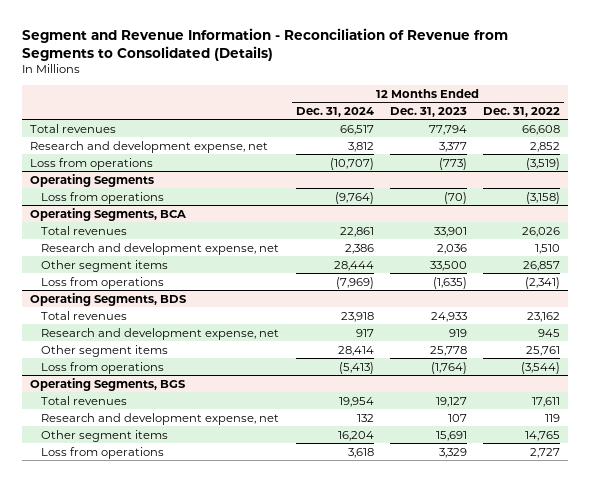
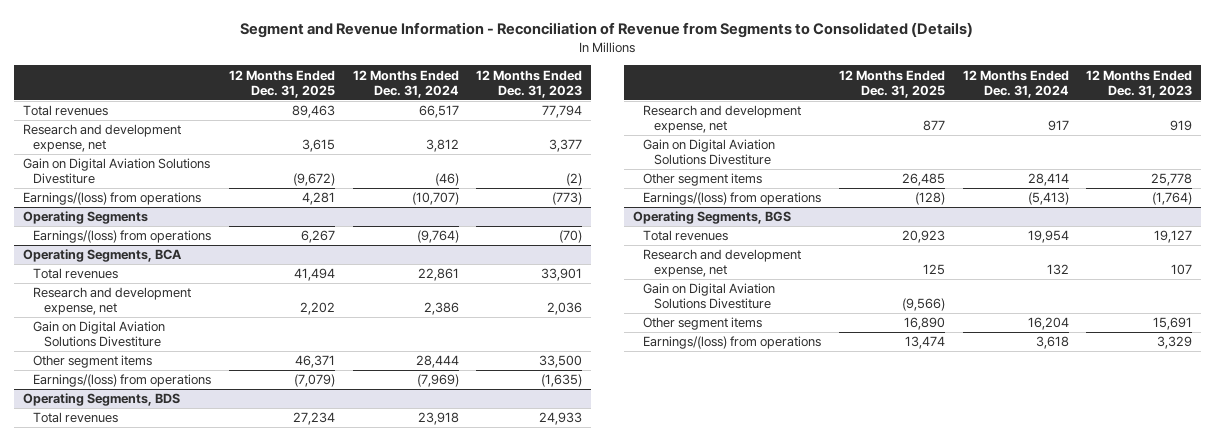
- | 12 Months Ended Dec. 31, 2024 | 12 Months Ended Dec. 31, 2023 | 12 Months Ended Dec. 31, 2022
+ | 12 Months Ended Dec. 31, 2025 | 12 Months Ended Dec. 31, 2024 | 12 Months Ended Dec. 31, 2023
- Loss from operations | (10,707) | (773) | (3,519)
+ Gain on Digital Aviation Solutions Divestiture | (9,672) | (46) | (2)
+ Earnings/(loss) from operations | 4,281 | (10,707) | (773)
@ Operating Segments
- Loss from operations | (9,764) | (70) | (3,158)
+ Earnings/(loss) from operations | 6,267 | (9,764) | (70)
@ Operating Segments, BCA
+ Gain on Digital Aviation Solutions Divestiture
- Loss from operations | (7,969) | (1,635) | (2,341)
+ Earnings/(loss) from operations | (7,079) | (7,969) | (1,635)
@ Operating Segments, BDS
+ Gain on Digital Aviation Solutions Divestiture
- Loss from operations | (5,413) | (1,764) | (3,544)
+ Earnings/(loss) from operations | (128) | (5,413) | (1,764)
@ Operating Segments, BGS
+ Gain on Digital Aviation Solutions Divestiture | (9,566) | |
- Loss from operations | 3,618 | 3,329 | 2,727
+ Earnings/(loss) from operations | 13,474 | 3,618 | 3,329

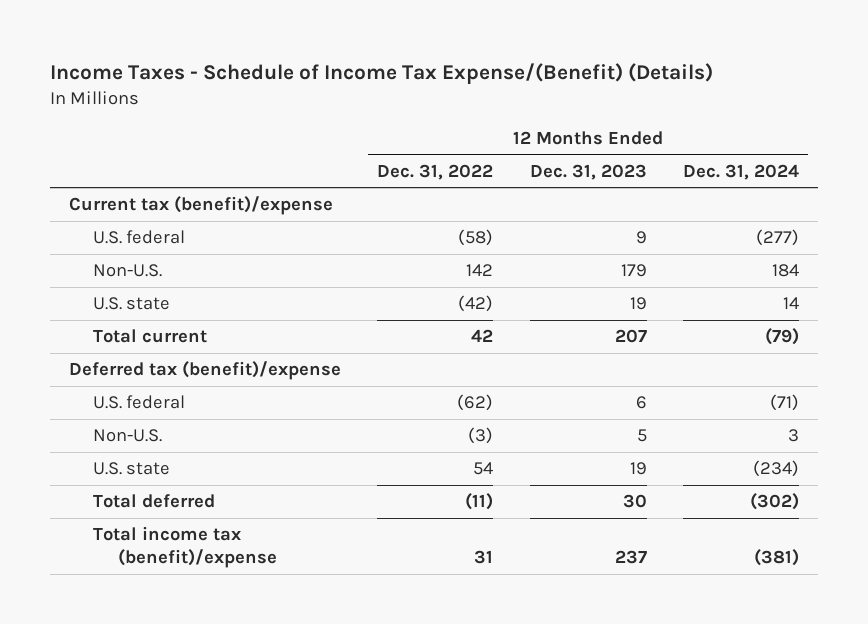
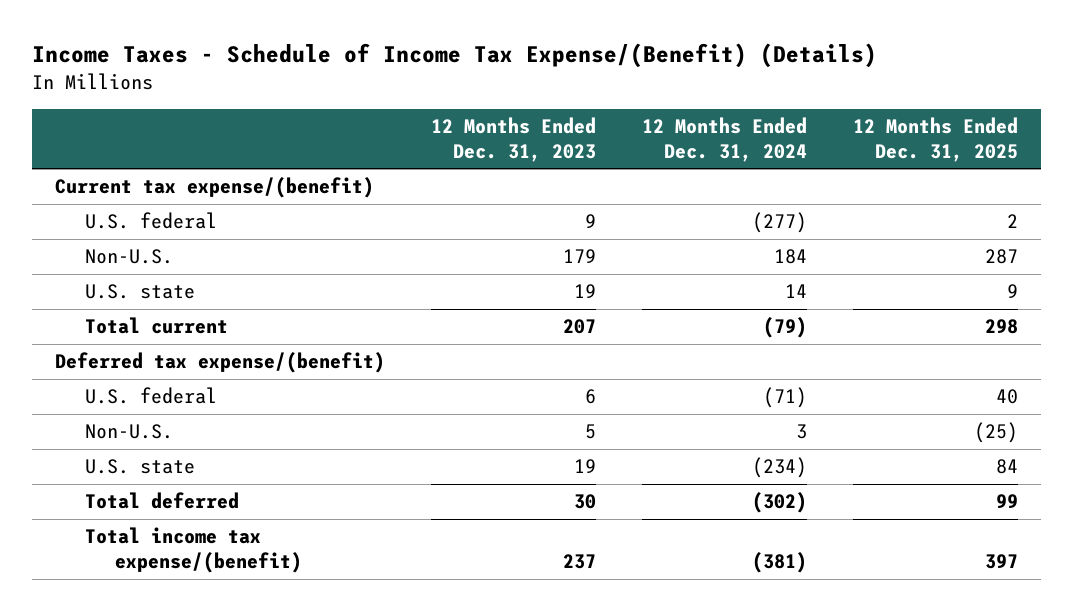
- | 12 Months Ended Dec. 31, 2022 | 12 Months Ended Dec. 31, 2023 | 12 Months Ended Dec. 31, 2024
+ | 12 Months Ended Dec. 31, 2023 | 12 Months Ended Dec. 31, 2024 | 12 Months Ended Dec. 31, 2025
- Current tax (benefit)/expense
+ Current tax expense/(benefit)
- Deferred tax (benefit)/expense
+ Deferred tax expense/(benefit)
- Total income tax (benefit)/expense | 31 | 237 | (381)
+ Total income tax expense/(benefit) | 237 | (381) | 397

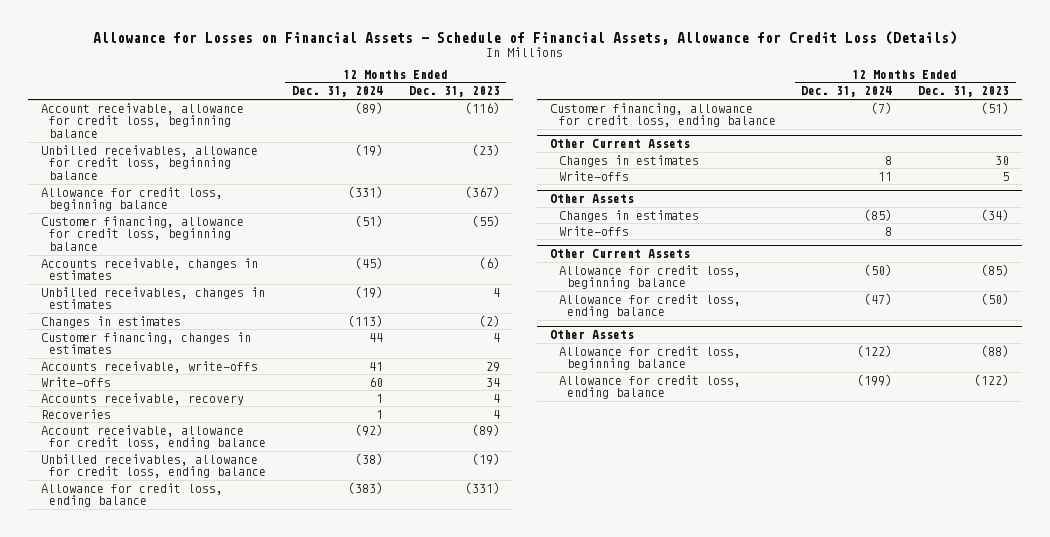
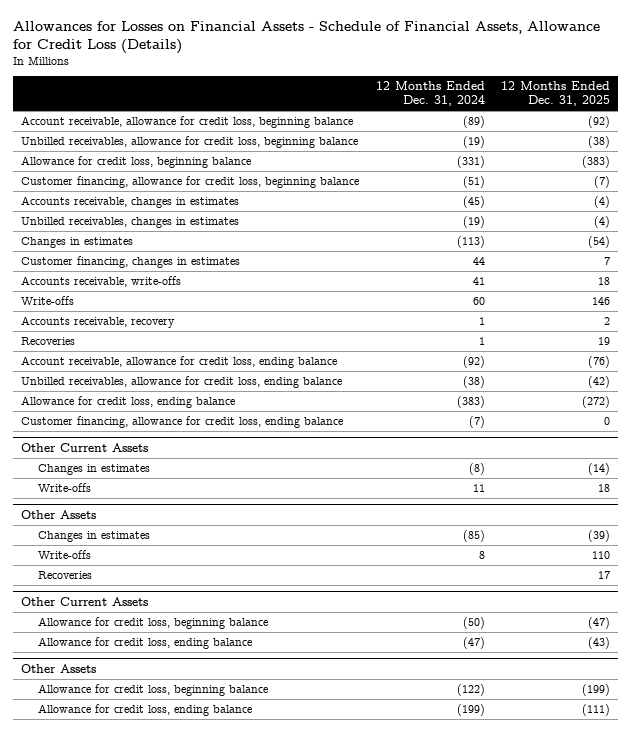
- Allowance for Losses on Financial Assets - Schedule of Financial Assets, Allowance for Credit Loss (Details)
+ Allowances for Losses on Financial Assets - Schedule of Financial Assets, Allowance for Credit Loss (Details)
- | 12 Months Ended Dec. 31, 2024 | 12 Months Ended Dec. 31, 2023
+ | 12 Months Ended Dec. 31, 2024 | 12 Months Ended Dec. 31, 2025
@ Other Current Assets
- Changes in estimates | 8 | 30
+ Changes in estimates | (8) | (14)
@ Other Assets
+ Recoveries | | 17

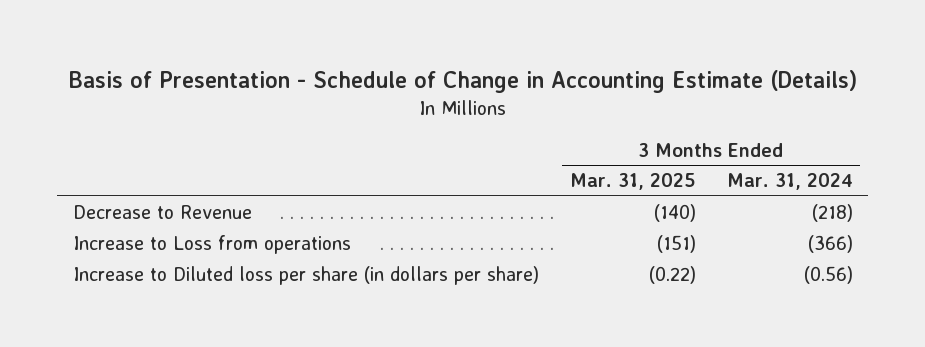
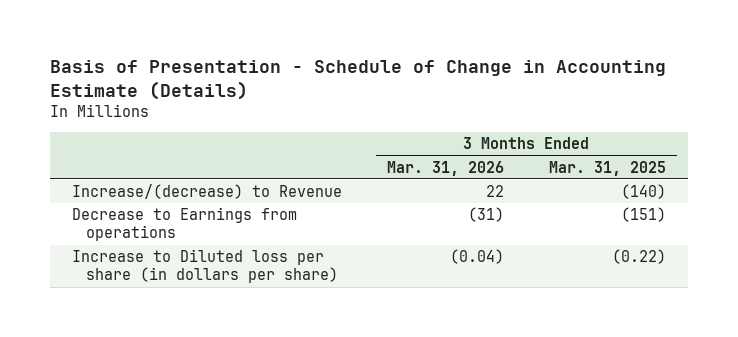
- | 3 Months Ended Mar. 31, 2025 | 3 Months Ended Mar. 31, 2024
+ | 3 Months Ended Mar. 31, 2026 | 3 Months Ended Mar. 31, 2025
- Decrease to Revenue | (140) | (218)
- Increase to Loss from operations | (151) | (366)
+ Increase/(decrease) to Revenue | 22 | (140)
+ Decrease to Earnings from operations | (31) | (151)

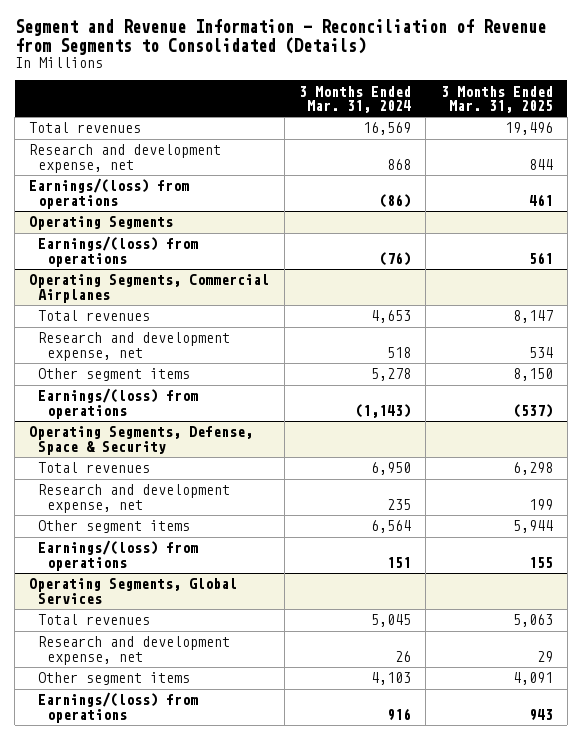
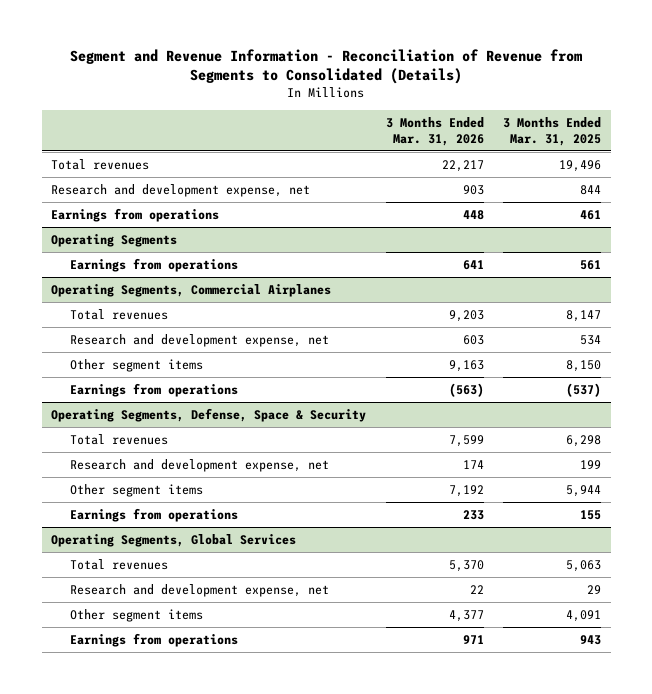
- | 3 Months Ended Mar. 31, 2024 | 3 Months Ended Mar. 31, 2025
+ | 3 Months Ended Mar. 31, 2026 | 3 Months Ended Mar. 31, 2025
- Earnings/(loss) from operations | (86) | 461
+ Earnings from operations | 448 | 461
@ Operating Segments
- Earnings/(loss) from operations | (76) | 561
+ Earnings from operations | 641 | 561
@ Operating Segments, Commercial Airplanes
- Earnings/(loss) from operations | (1,143) | (537)
+ Earnings from operations | (563) | (537)
@ Operating Segments, Defense, Space & Security
- Earnings/(loss) from operations | 151 | 155
+ Earnings from operations | 233 | 155
@ Operating Segments, Global Services
- Earnings/(loss) from operations | 916 | 943
+ Earnings from operations | 971 | 943

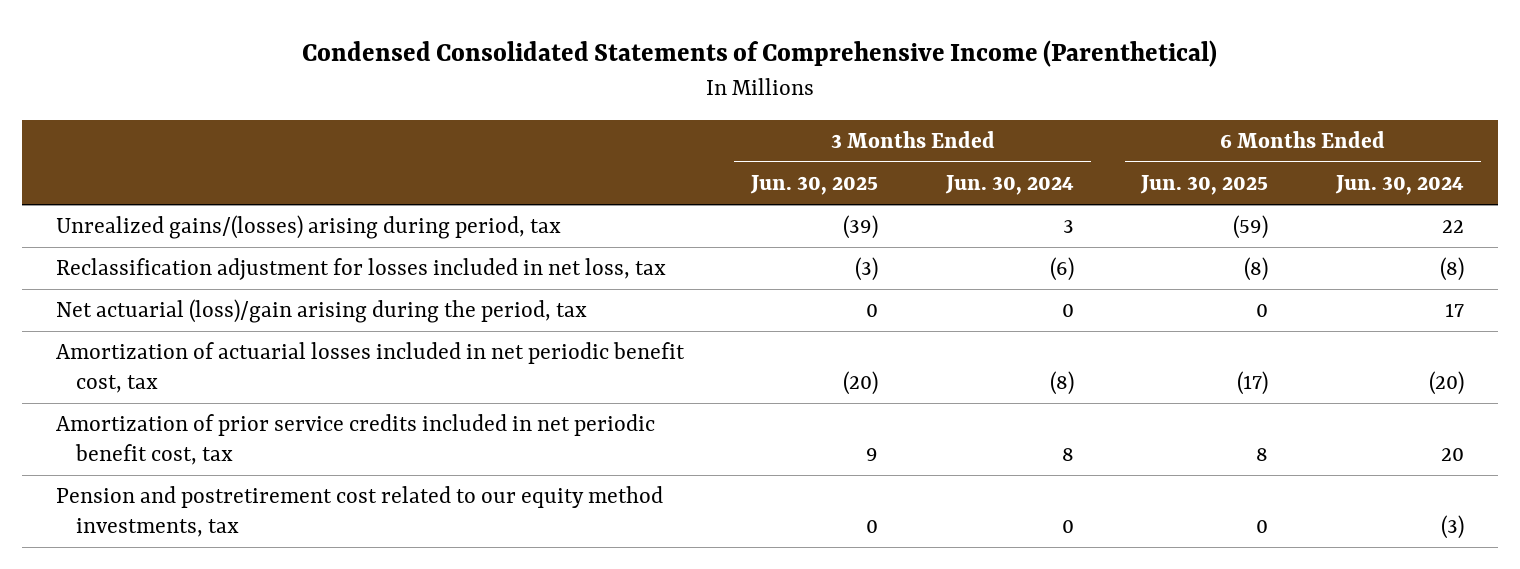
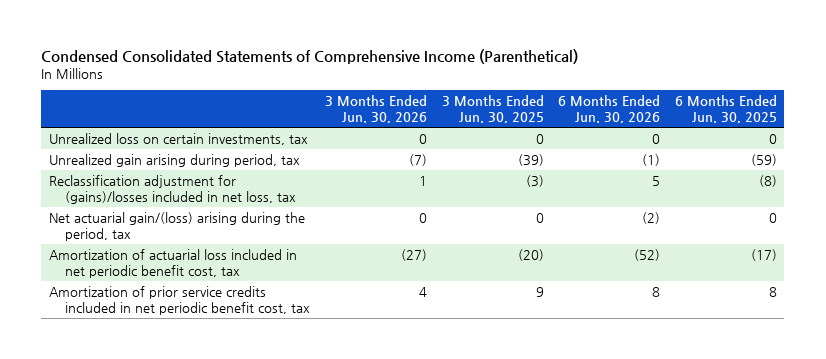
- | 3 Months Ended Jun. 30, 2025 | 3 Months Ended Jun. 30, 2024 | 6 Months Ended Jun. 30, 2025 | 6 Months Ended Jun. 30, 2024
+ | 3 Months Ended Jun. 30, 2026 | 3 Months Ended Jun. 30, 2025 | 6 Months Ended Jun. 30, 2026 | 6 Months Ended Jun. 30, 2025
- Unrealized gains/(losses) arising during period, tax | (39) | 3 | (59) | 22
- Reclassification adjustment for losses included in net loss, tax | (3) | (6) | (8) | (8)
- Net actuarial (loss)/gain arising during the period, tax | 0 | 0 | 0 | 17
- Amortization of actuarial losses included in net periodic benefit cost, tax | (20) | (8) | (17) | (20)
+ Unrealized loss on certain investments, tax | 0 | 0 | 0 | 0
+ Unrealized gain arising during period, tax | (7) | (39) | (1) | (59)
+ Reclassification adjustment for (gains)/losses included in net loss, tax | 1 | (3) | 5 | (8)
+ Net actuarial gain/(loss) arising during the period, tax | 0 | 0 | (2) | 0
+ Amortization of actuarial loss included in net periodic benefit cost, tax | (27) | (20) | (52) | (17)
- Pension and postretirement cost related to our equity method investments, tax | 0 | 0 | 0 | (3)

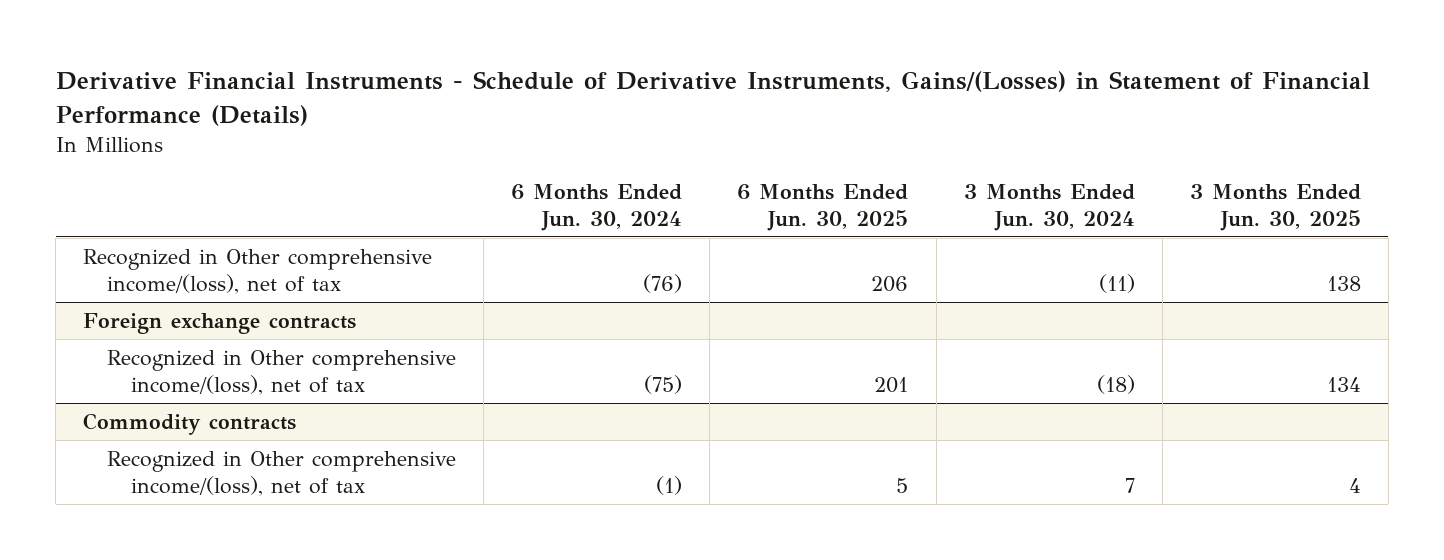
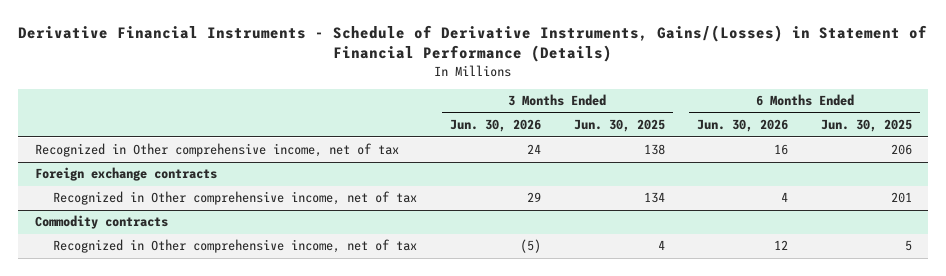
- | 6 Months Ended Jun. 30, 2024 | 6 Months Ended Jun. 30, 2025 | 3 Months Ended Jun. 30, 2024 | 3 Months Ended Jun. 30, 2025
+ | 3 Months Ended Jun. 30, 2026 | 3 Months Ended Jun. 30, 2025 | 6 Months Ended Jun. 30, 2026 | 6 Months Ended Jun. 30, 2025
- Recognized in Other comprehensive income/(loss), net of tax | (76) | 206 | (11) | 138
+ Recognized in Other comprehensive income, net of tax | 24 | 138 | 16 | 206
@ Foreign exchange contracts
- Recognized in Other comprehensive income/(loss), net of tax | (75) | 201 | (18) | 134
+ Recognized in Other comprehensive income, net of tax | 29 | 134 | 4 | 201
@ Commodity contracts
- Recognized in Other comprehensive income/(loss), net of tax | (1) | 5 | 7 | 4
+ Recognized in Other comprehensive income, net of tax | (5) | 4 | 12 | 5

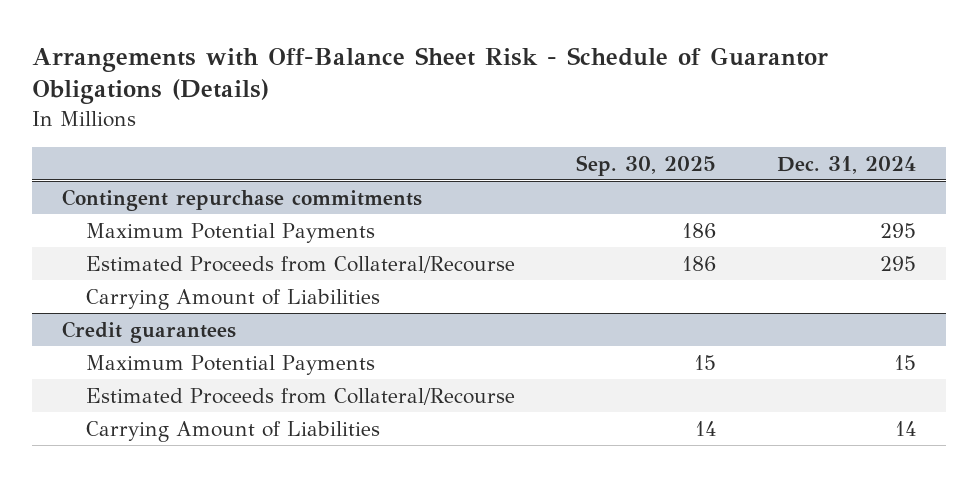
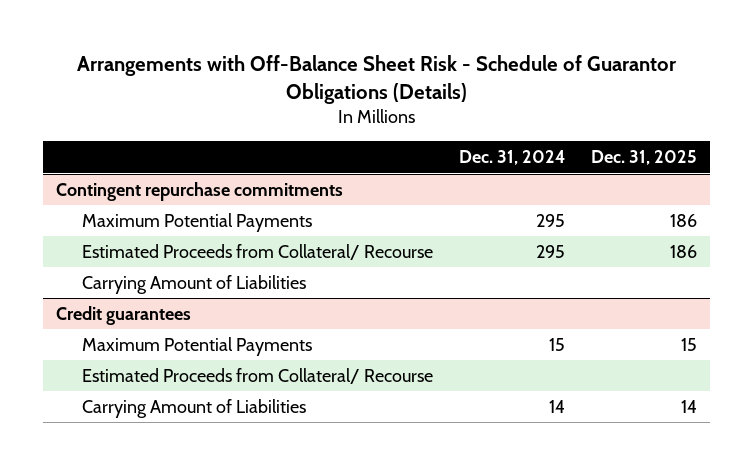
- | Sep. 30, 2025 | Dec. 31, 2024
+ | Dec. 31, 2024 | Dec. 31, 2025
@ Contingent repurchase commitments
- Estimated Proceeds from Collateral/Recourse | 186 | 295
+ Estimated Proceeds from Collateral/ Recourse | 295 | 186
@ Credit guarantees
- Estimated Proceeds from Collateral/Recourse
+ Estimated Proceeds from Collateral/ Recourse

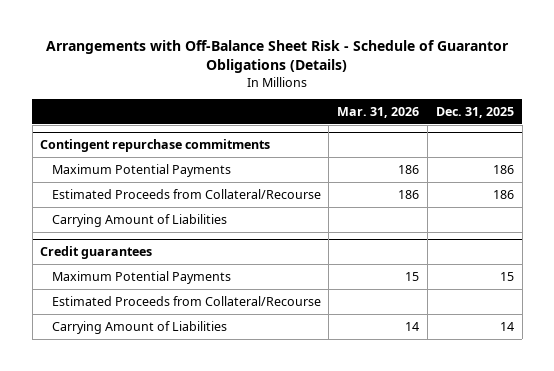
- | Dec. 31, 2024 | Dec. 31, 2025
+ | Mar. 31, 2026 | Dec. 31, 2025
@ Contingent repurchase commitments
- Estimated Proceeds from Collateral/ Recourse | 295 | 186
+ Estimated Proceeds from Collateral/Recourse | 186 | 186
@ Credit guarantees
- Estimated Proceeds from Collateral/ Recourse
+ Estimated Proceeds from Collateral/Recourse

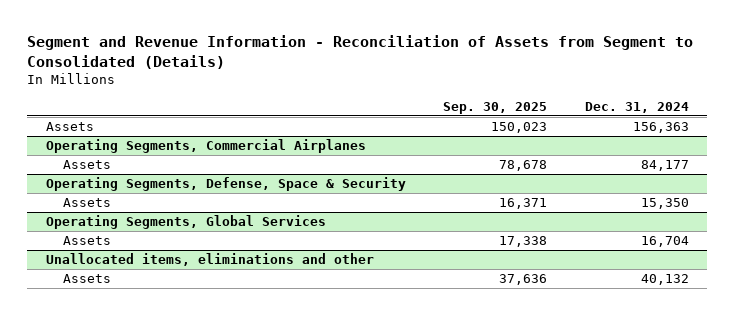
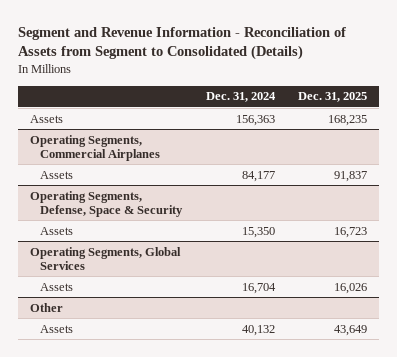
- | Sep. 30, 2025 | Dec. 31, 2024
+ | Dec. 31, 2024 | Dec. 31, 2025
- Unallocated items, eliminations and other
+ Other

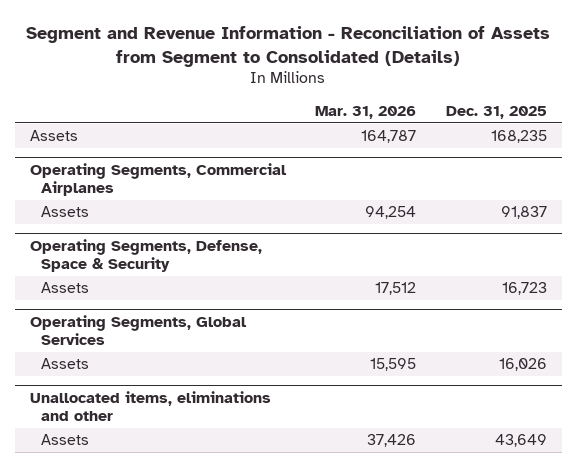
- | Dec. 31, 2024 | Dec. 31, 2025
+ | Mar. 31, 2026 | Dec. 31, 2025
- Other
+ Unallocated items, eliminations and other

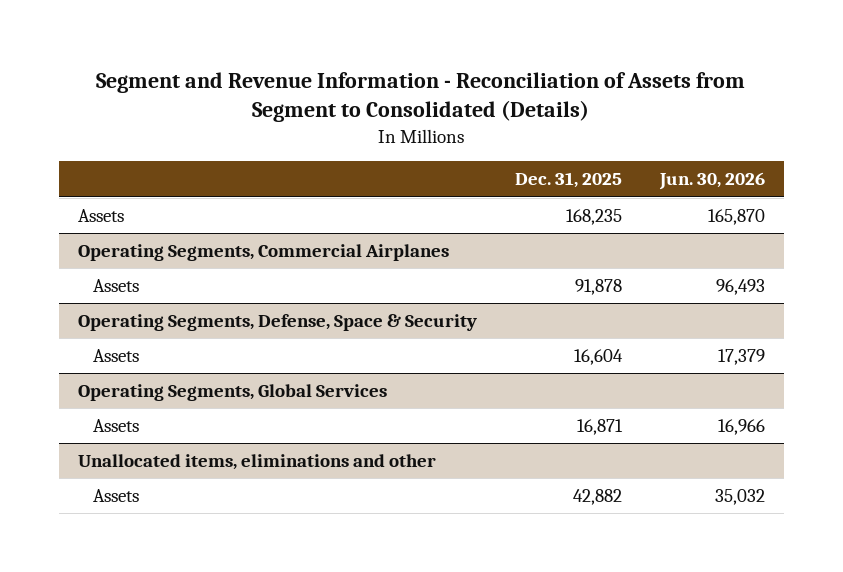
- | Mar. 31, 2026 | Dec. 31, 2025
+ | Dec. 31, 2025 | Jun. 30, 2026
@ Operating Segments, Commercial Airplanes
- Assets | 94,254 | 91,837
+ Assets | 91,878 | 96,493
@ Operating Segments, Defense, Space & Security
- Assets | 17,512 | 16,723
+ Assets | 16,604 | 17,379
@ Operating Segments, Global Services
- Assets | 15,595 | 16,026
+ Assets | 16,871 | 16,966
@ Unallocated items, eliminations and other
- Assets | 37,426 | 43,649
+ Assets | 42,882 | 35,032

